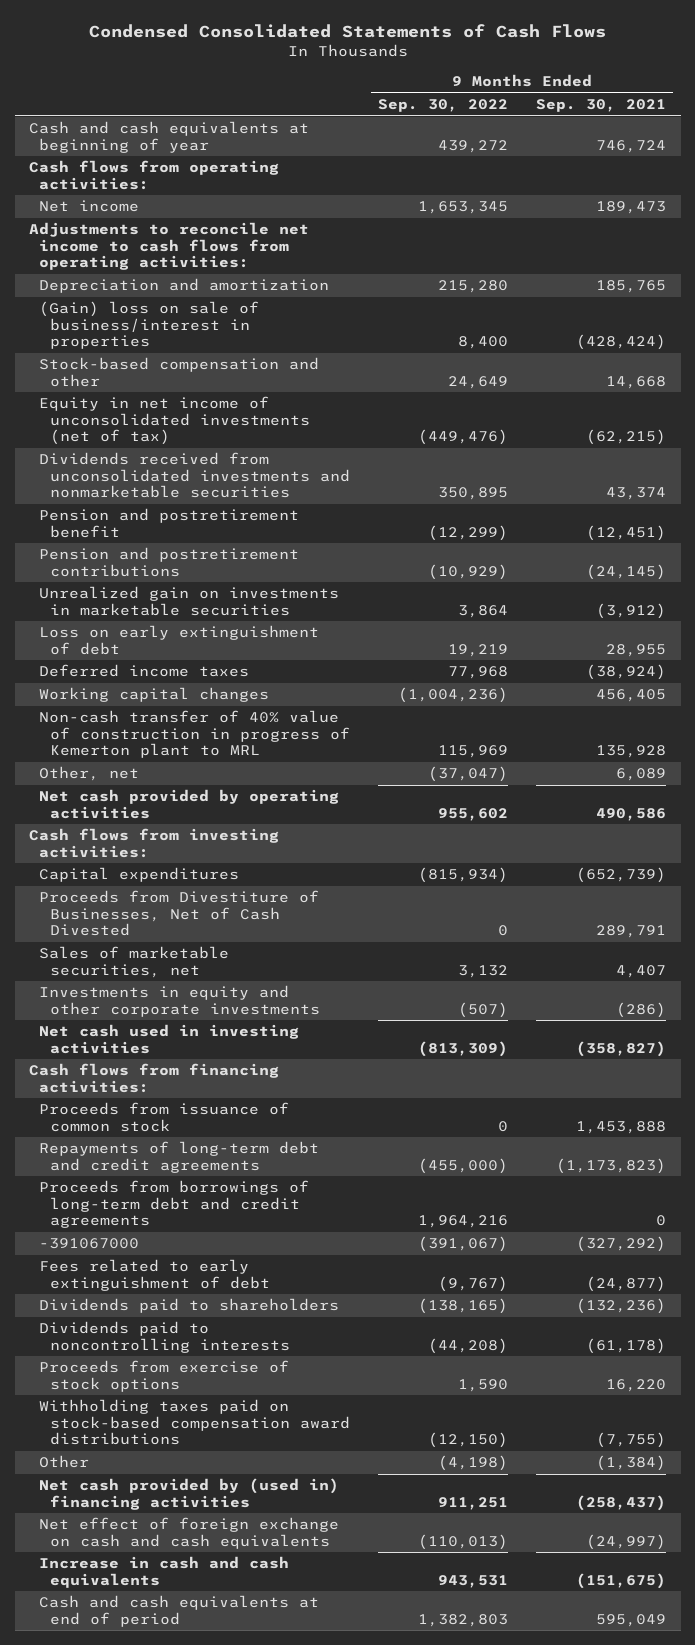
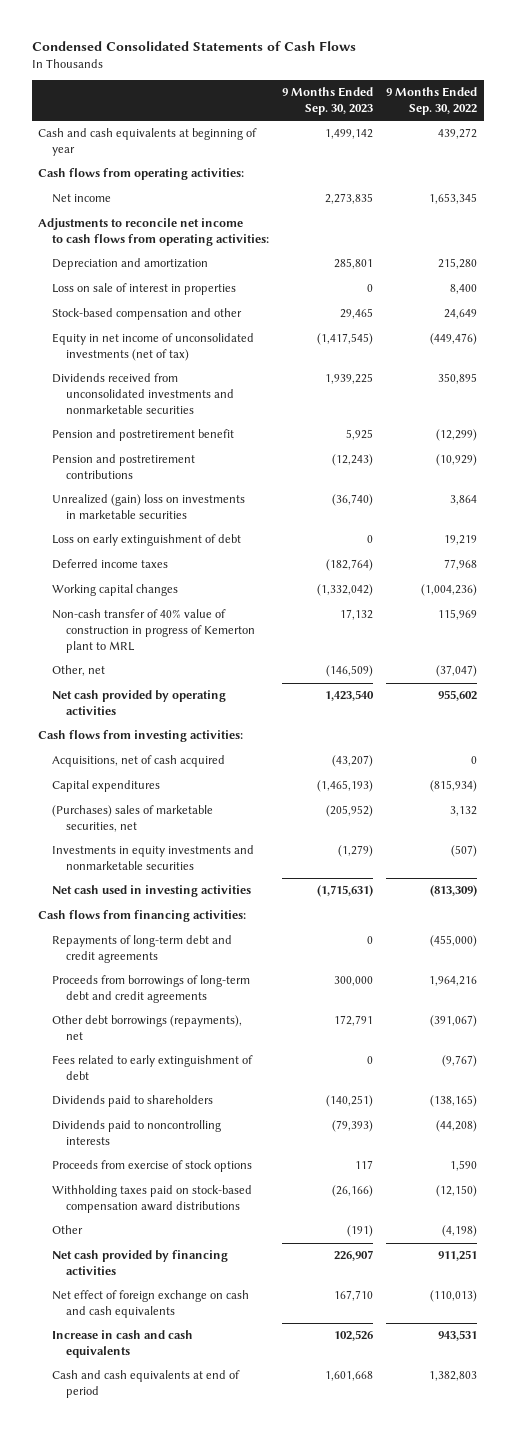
- | 9 Months Ended Sep. 30, 2022 | 9 Months Ended Sep. 30, 2021
+ | 9 Months Ended Sep. 30, 2023 | 9 Months Ended Sep. 30, 2022
- (Gain) loss on sale of business/interest in properties | 8,400 | (428,424)
+ Loss on sale of interest in properties | 0 | 8,400
- Unrealized gain on investments in marketable securities | 3,864 | (3,912)
+ Unrealized (gain) loss on investments in marketable securities | (36,740) | 3,864
+ Acquisitions, net of cash acquired | (43,207) | 0
- Proceeds from Divestiture of Businesses, Net of Cash Divested | 0 | 289,791
- Sales of marketable securities, net | 3,132 | 4,407
- Investments in equity and other corporate investments | (507) | (286)
+ (Purchases) sales of marketable securities, net | (205,952) | 3,132
+ Investments in equity investments and nonmarketable securities | (1,279) | (507)
- Proceeds from issuance of common stock | 0 | 1,453,888
- -391067000 | (391,067) | (327,292)
+ Other debt borrowings (repayments), net | 172,791 | (391,067)
- Net cash provided by (used in) financing activities | 911,251 | (258,437)
+ Net cash provided by financing activities | 226,907 | 911,251

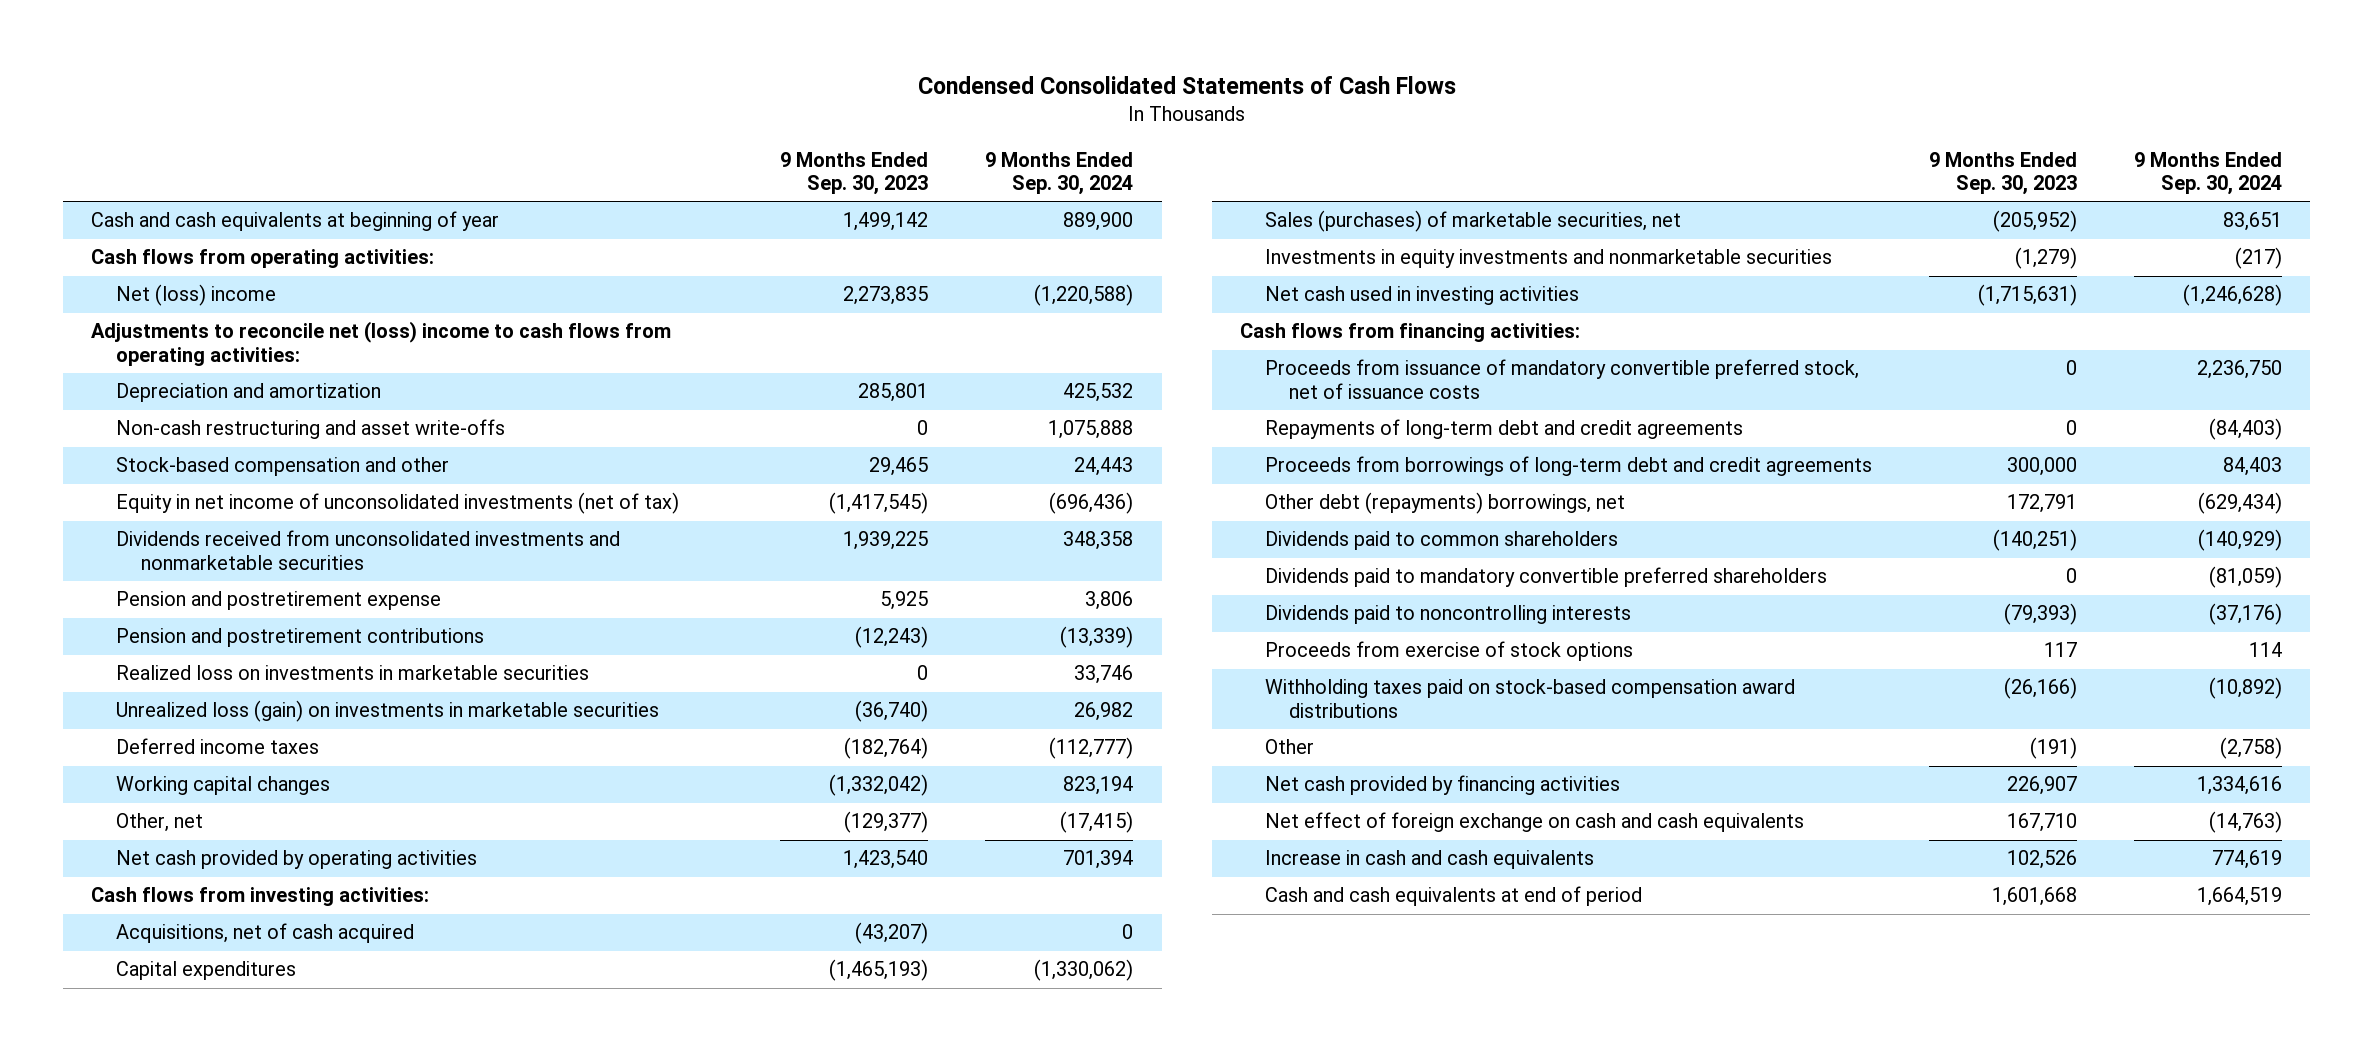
- | 9 Months Ended Sep. 30, 2023 | 9 Months Ended Sep. 30, 2022
+ | 9 Months Ended Sep. 30, 2023 | 9 Months Ended Sep. 30, 2024
- Net income | 2,273,835 | 1,653,345
- Adjustments to reconcile net income to cash flows from operating activities:
+ Net (loss) income | 2,273,835 | (1,220,588)
+ Adjustments to reconcile net (loss) income to cash flows from operating activities:
- Loss on sale of interest in properties | 0 | 8,400
+ Non-cash restructuring and asset write-offs | 0 | 1,075,888
- Pension and postretirement benefit | 5,925 | (12,299)
+ Pension and postretirement expense | 5,925 | 3,806
- Unrealized (gain) loss on investments in marketable securities | (36,740) | 3,864
- Loss on early extinguishment of debt | 0 | 19,219
+ Realized loss on investments in marketable securities | 0 | 33,746
+ Unrealized loss (gain) on investments in marketable securities | (36,740) | 26,982
- Non-cash transfer of 40% value of construction in progress of Kemerton plant to MRL | 17,132 | 115,969
- Other, net | (146,509) | (37,047)
+ Other, net | (129,377) | (17,415)
- (Purchases) sales of marketable securities, net | (205,952) | 3,132
+ Sales (purchases) of marketable securities, net | (205,952) | 83,651
+ Proceeds from issuance of mandatory convertible preferred stock, net of issuance costs | 0 | 2,236,750
- Other debt borrowings (repayments), net | 172,791 | (391,067)
- Fees related to early extinguishment of debt | 0 | (9,767)
- Dividends paid to shareholders | (140,251) | (138,165)
+ Other debt (repayments) borrowings, net | 172,791 | (629,434)
+ Dividends paid to common shareholders | (140,251) | (140,929)
+ Dividends paid to mandatory convertible preferred shareholders | 0 | (81,059)

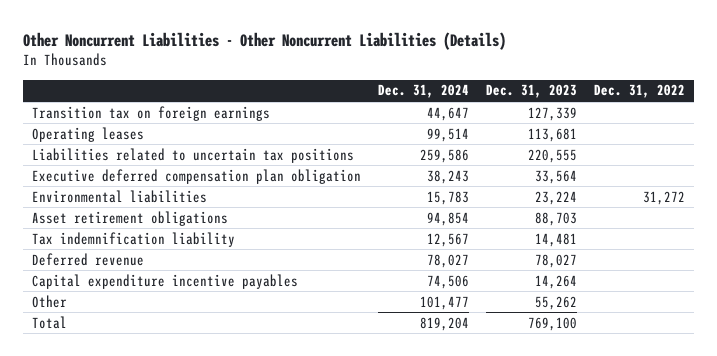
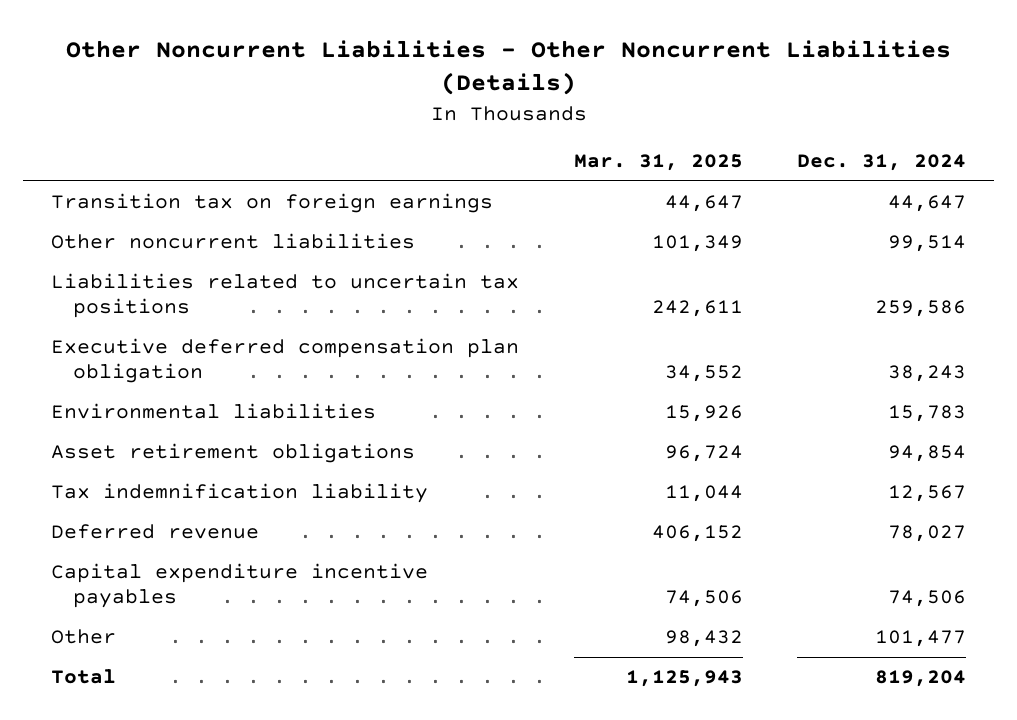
- | Dec. 31, 2024 | Dec. 31, 2023 | Dec. 31, 2022
+ | Mar. 31, 2025 | Dec. 31, 2024
- Operating leases | 99,514 | 113,681 |
+ Other noncurrent liabilities | 101,349 | 99,514

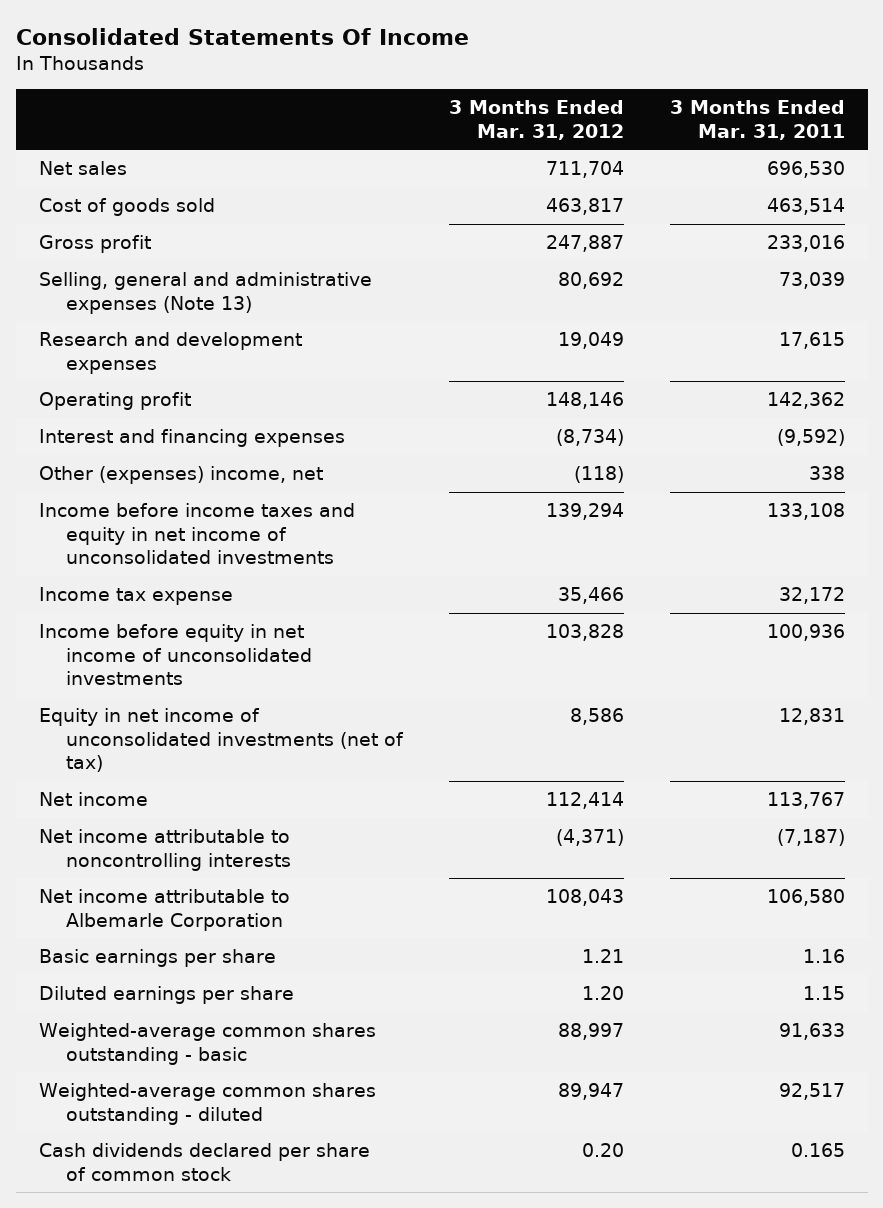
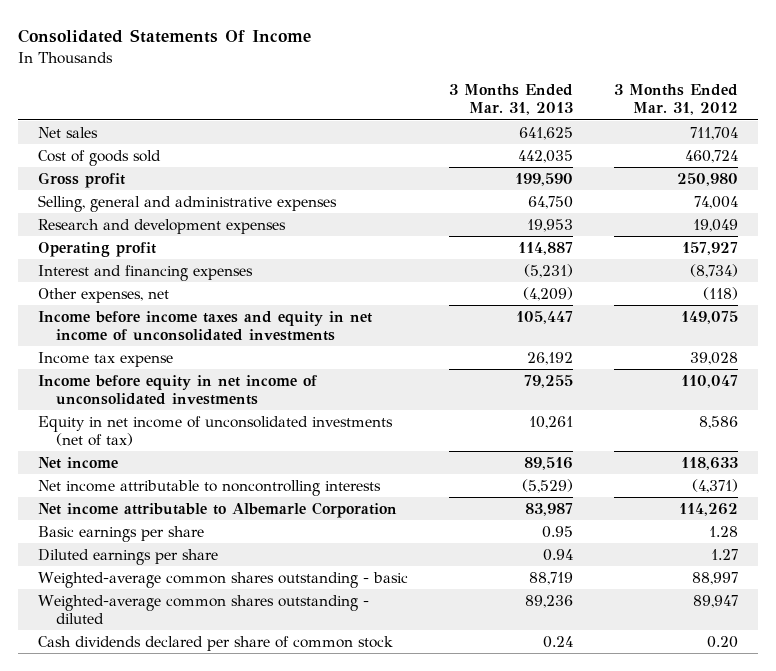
- | 3 Months Ended Mar. 31, 2012 | 3 Months Ended Mar. 31, 2011
+ | 3 Months Ended Mar. 31, 2013 | 3 Months Ended Mar. 31, 2012
- Cost of goods sold | 463,817 | 463,514
- Gross profit | 247,887 | 233,016
- Selling, general and administrative expenses (Note 13) | 80,692 | 73,039
+ Cost of goods sold | 442,035 | 460,724
+ Gross profit | 199,590 | 250,980
+ Selling, general and administrative expenses | 64,750 | 74,004
- Operating profit | 148,146 | 142,362
+ Operating profit | 114,887 | 157,927
- Other (expenses) income, net | (118) | 338
- Income before income taxes and equity in net income of unconsolidated investments | 139,294 | 133,108
- Income tax expense | 35,466 | 32,172
- Income before equity in net income of unconsolidated investments | 103,828 | 100,936
+ Other expenses, net | (4,209) | (118)
+ Income before income taxes and equity in net income of unconsolidated investments | 105,447 | 149,075
+ Income tax expense | 26,192 | 39,028
+ Income before equity in net income of unconsolidated investments | 79,255 | 110,047
- Net income | 112,414 | 113,767
+ Net income | 89,516 | 118,633
- Net income attributable to Albemarle Corporation | 108,043 | 106,580
- Basic earnings per share | 1.21 | 1.16
- Diluted earnings per share | 1.20 | 1.15
+ Net income attributable to Albemarle Corporation | 83,987 | 114,262
+ Basic earnings per share | 0.95 | 1.28
+ Diluted earnings per share | 0.94 | 1.27

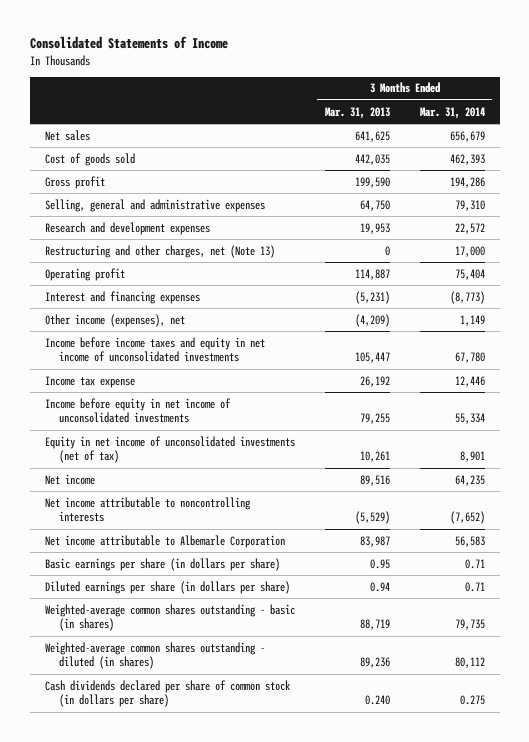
- Consolidated Statements Of Income
+ Consolidated Statements of Income
- | 3 Months Ended Mar. 31, 2013 | 3 Months Ended Mar. 31, 2012
+ | 3 Months Ended Mar. 31, 2013 | 3 Months Ended Mar. 31, 2014
+ Restructuring and other charges, net (Note 13) | 0 | 17,000
- Other expenses, net | (4,209) | (118)
+ Other income (expenses), net | (4,209) | 1,149
- Basic earnings per share | 0.95 | 1.28
- Diluted earnings per share | 0.94 | 1.27
- Weighted-average common shares outstanding - basic | 88,719 | 88,997
- Weighted-average common shares outstanding - diluted | 89,236 | 89,947
- Cash dividends declared per share of common stock | 0.24 | 0.20
+ Basic earnings per share (in dollars per share) | 0.95 | 0.71
+ Diluted earnings per share (in dollars per share) | 0.94 | 0.71
+ Weighted-average common shares outstanding - basic (in shares) | 88,719 | 79,735
+ Weighted-average common shares outstanding - diluted (in shares) | 89,236 | 80,112
+ Cash dividends declared per share of common stock (in dollars per share) | 0.240 | 0.275

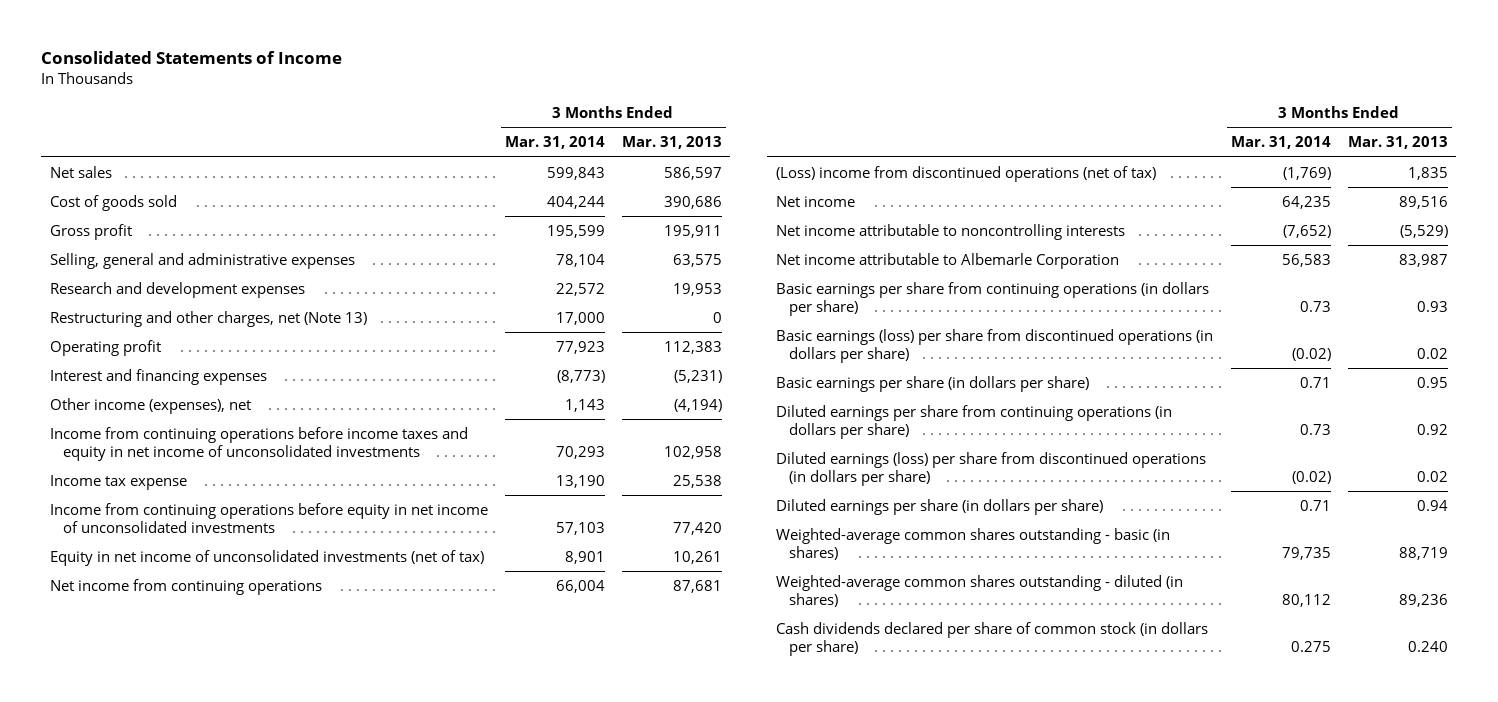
- | 3 Months Ended Mar. 31, 2013 | 3 Months Ended Mar. 31, 2014
+ | 3 Months Ended Mar. 31, 2014 | 3 Months Ended Mar. 31, 2013
- Net sales | 641,625 | 656,679
- Cost of goods sold | 442,035 | 462,393
- Gross profit | 199,590 | 194,286
- Selling, general and administrative expenses | 64,750 | 79,310
+ Net sales | 599,843 | 586,597
+ Cost of goods sold | 404,244 | 390,686
+ Gross profit | 195,599 | 195,911
+ Selling, general and administrative expenses | 78,104 | 63,575
- Operating profit | 114,887 | 75,404
+ Operating profit | 77,923 | 112,383
- Other income (expenses), net | (4,209) | 1,149
- Income before income taxes and equity in net income of unconsolidated investments | 105,447 | 67,780
- Income tax expense | 26,192 | 12,446
- Income before equity in net income of unconsolidated investments | 79,255 | 55,334
+ Other income (expenses), net | 1,143 | (4,194)
+ Income from continuing operations before income taxes and equity in net income of unconsolidated investments | 70,293 | 102,958
+ Income tax expense | 13,190 | 25,538
+ Income from continuing operations before equity in net income of unconsolidated investments | 57,103 | 77,420
+ Net income from continuing operations | 66,004 | 87,681
+ (Loss) income from discontinued operations (net of tax) | (1,769) | 1,835
+ Basic earnings per share from continuing operations (in dollars per share) | 0.73 | 0.93
+ Basic earnings (loss) per share from discontinued operations (in dollars per share) | (0.02) | 0.02
+ Diluted earnings per share from continuing operations (in dollars per share) | 0.73 | 0.92
+ Diluted earnings (loss) per share from discontinued operations (in dollars per share) | (0.02) | 0.02

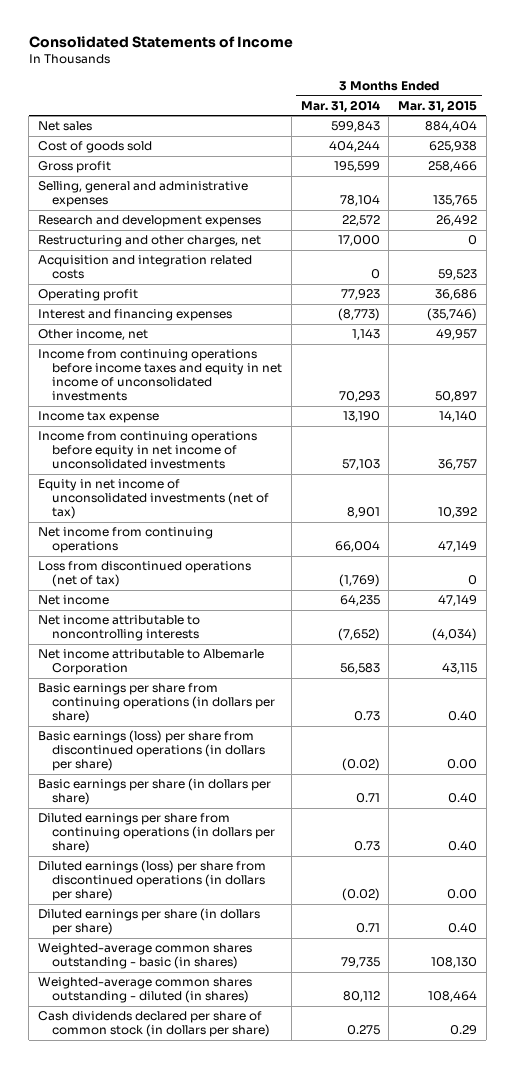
- | 3 Months Ended Mar. 31, 2014 | 3 Months Ended Mar. 31, 2013
+ | 3 Months Ended Mar. 31, 2014 | 3 Months Ended Mar. 31, 2015
- Restructuring and other charges, net (Note 13) | 17,000 | 0
+ Restructuring and other charges, net | 17,000 | 0
+ Acquisition and integration related costs | 0 | 59,523
- Other income (expenses), net | 1,143 | (4,194)
+ Other income, net | 1,143 | 49,957
- (Loss) income from discontinued operations (net of tax) | (1,769) | 1,835
+ Loss from discontinued operations (net of tax) | (1,769) | 0

